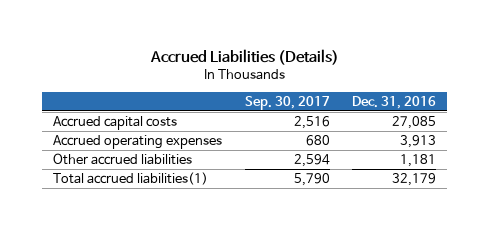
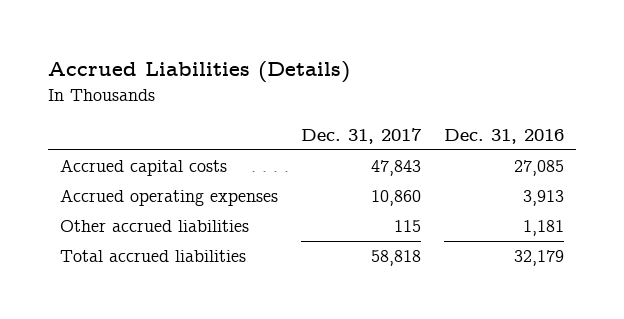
- | Sep. 30, 2017 | Dec. 31, 2016
+ | Dec. 31, 2017 | Dec. 31, 2016
- Total accrued liabilities(1) | 5,790 | 32,179
+ Total accrued liabilities | 58,818 | 32,179

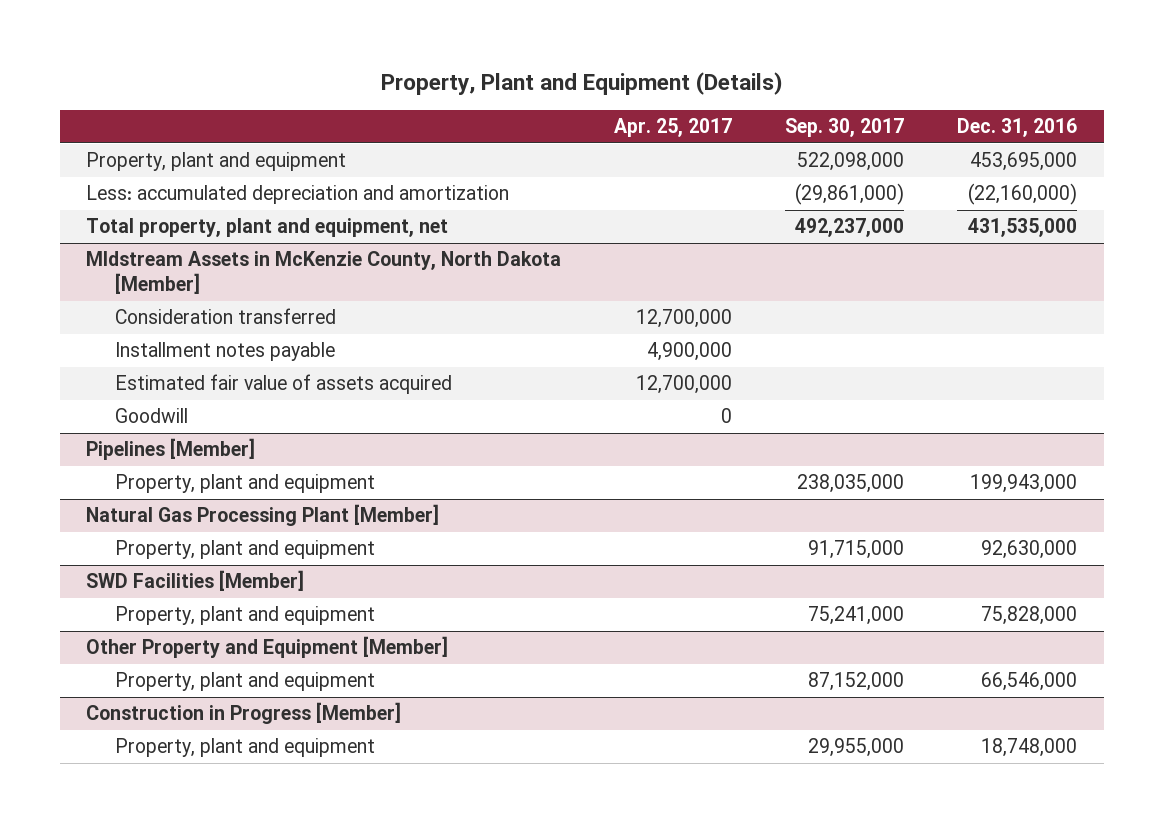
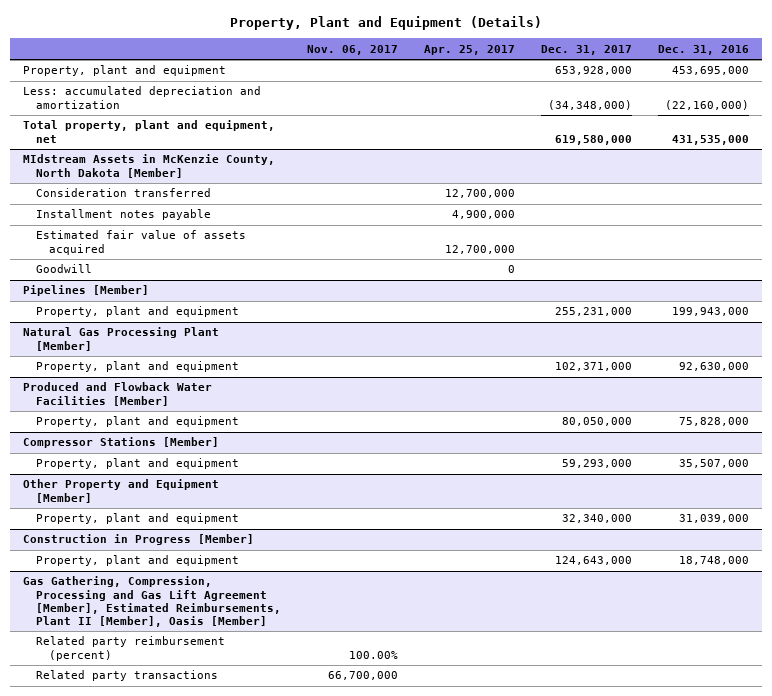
- | Apr. 25, 2017 | Sep. 30, 2017 | Dec. 31, 2016
+ | Nov. 06, 2017 | Apr. 25, 2017 | Dec. 31, 2017 | Dec. 31, 2016
- SWD Facilities [Member]
+ Produced and Flowback Water Facilities [Member]
+ Compressor Stations [Member]
+ Property, plant and equipment | | | 59,293,000 | 35,507,000
@ Other Property and Equipment [Member]
- Property, plant and equipment | | 87,152,000 | 66,546,000
+ Property, plant and equipment | | | 32,340,000 | 31,039,000
+ Gas Gathering, Compression, Processing and Gas Lift Agreement [Member], Estimated Reimbursements, Plant II [Member], Oasis [Member]
+ Related party reimbursement (percent) | 100.00% | | |
+ Related party transactions | 66,700,000 | | |

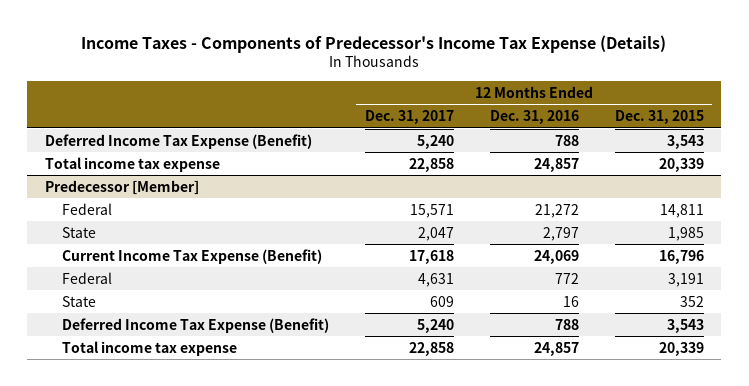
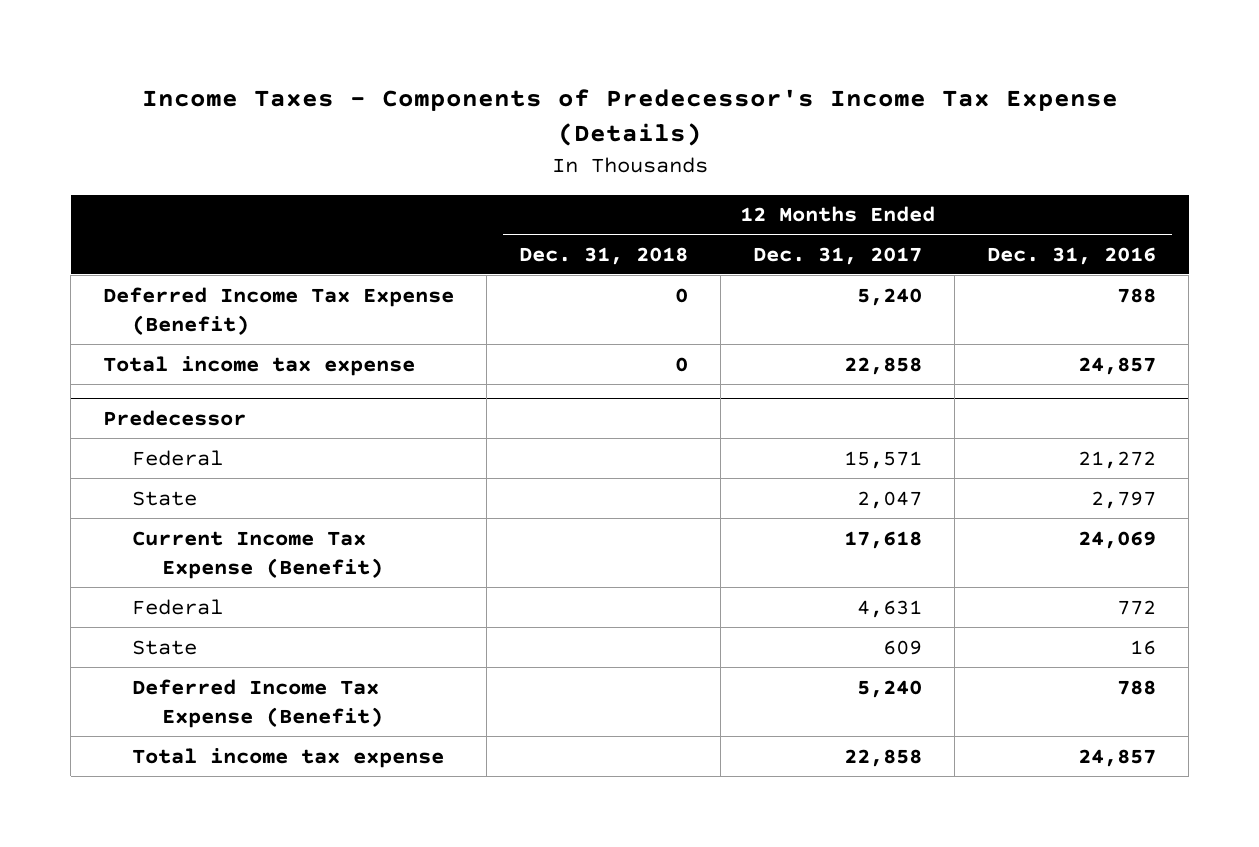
- | 12 Months Ended Dec. 31, 2017 | 12 Months Ended Dec. 31, 2016 | 12 Months Ended Dec. 31, 2015
+ | 12 Months Ended Dec. 31, 2018 | 12 Months Ended Dec. 31, 2017 | 12 Months Ended Dec. 31, 2016
- Predecessor [Member]
+ Predecessor

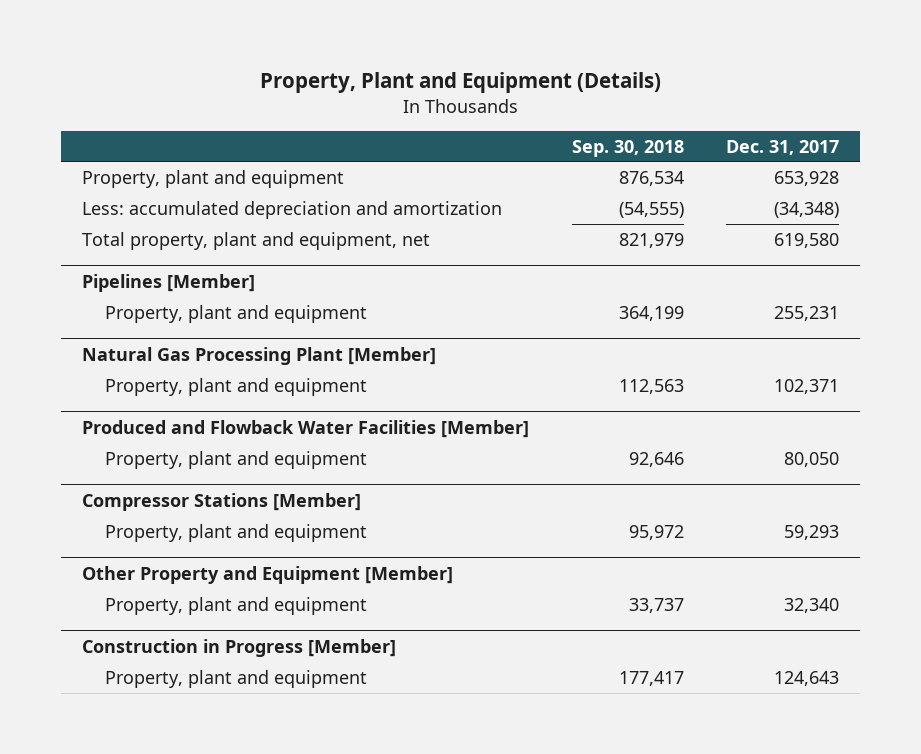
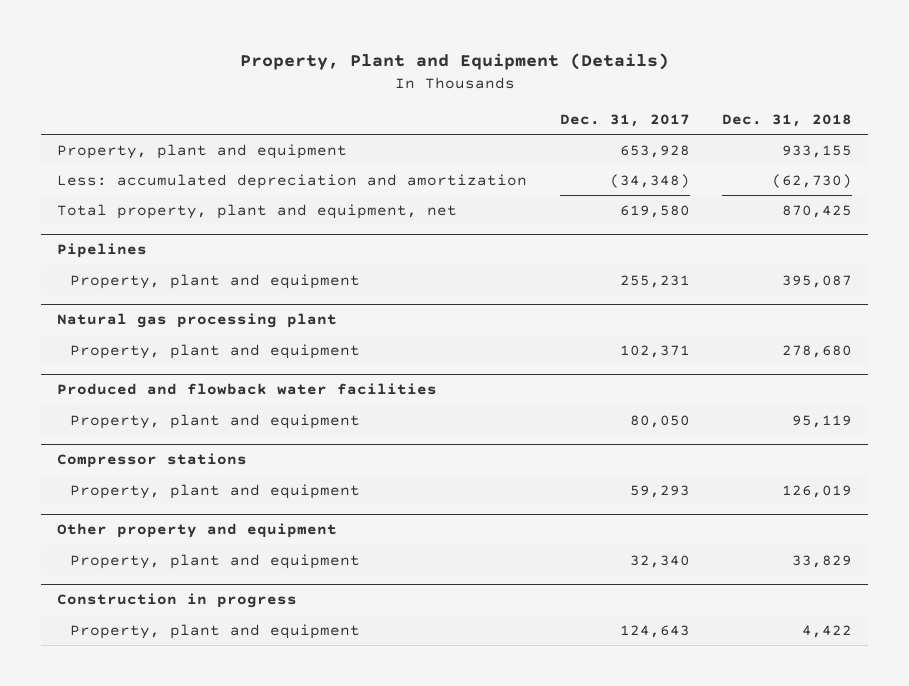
- | Sep. 30, 2018 | Dec. 31, 2017
+ | Dec. 31, 2017 | Dec. 31, 2018
- Pipelines [Member]
+ Pipelines
- Natural Gas Processing Plant [Member]
+ Natural gas processing plant
- Produced and Flowback Water Facilities [Member]
+ Produced and flowback water facilities
- Compressor Stations [Member]
+ Compressor stations
- Other Property and Equipment [Member]
+ Other property and equipment
- Construction in Progress [Member]
+ Construction in progress

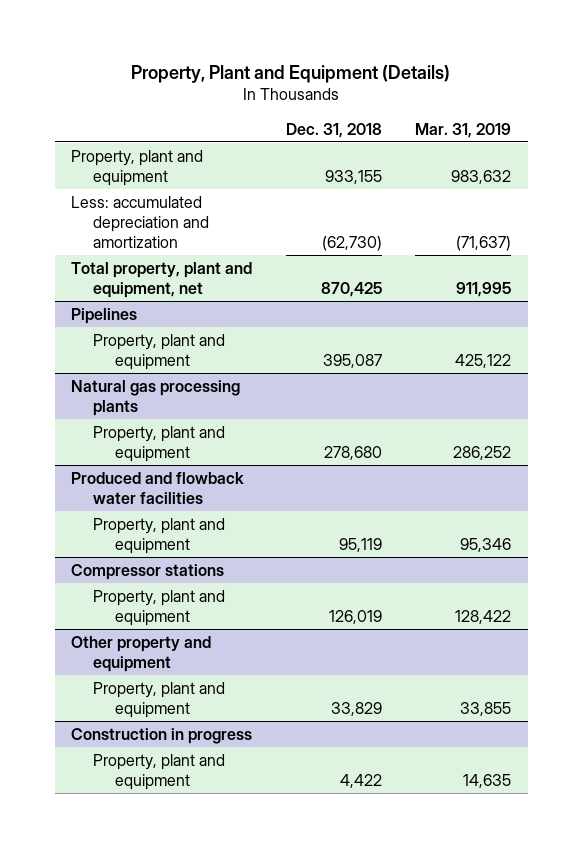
- | Dec. 31, 2017 | Dec. 31, 2018
+ | Dec. 31, 2018 | Mar. 31, 2019
- Natural gas processing plant
+ Natural gas processing plants

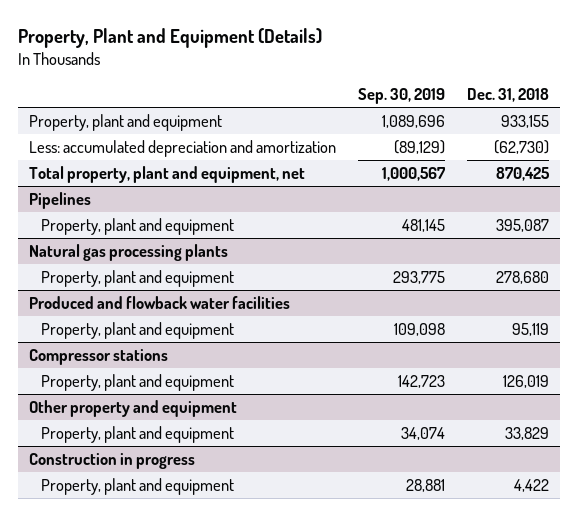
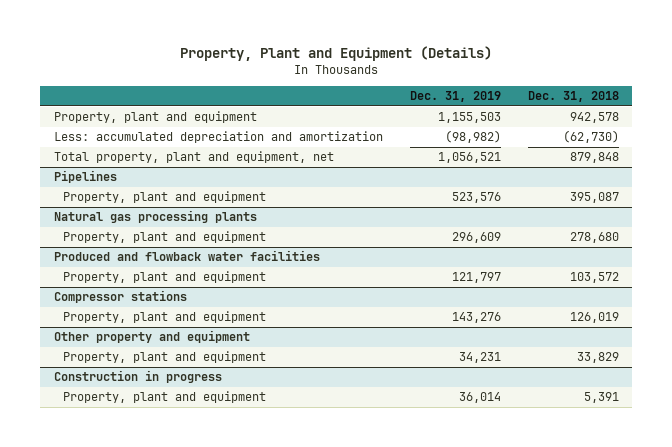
- | Sep. 30, 2019 | Dec. 31, 2018
+ | Dec. 31, 2019 | Dec. 31, 2018
- Property, plant and equipment | 1,089,696 | 933,155
+ Property, plant and equipment | 1,155,503 | 942,578
- Total property, plant and equipment, net | 1,000,567 | 870,425
+ Total property, plant and equipment, net | 1,056,521 | 879,848
@ Produced and flowback water facilities
- Property, plant and equipment | 109,098 | 95,119
+ Property, plant and equipment | 121,797 | 103,572
@ Construction in progress
- Property, plant and equipment | 28,881 | 4,422
+ Property, plant and equipment | 36,014 | 5,391

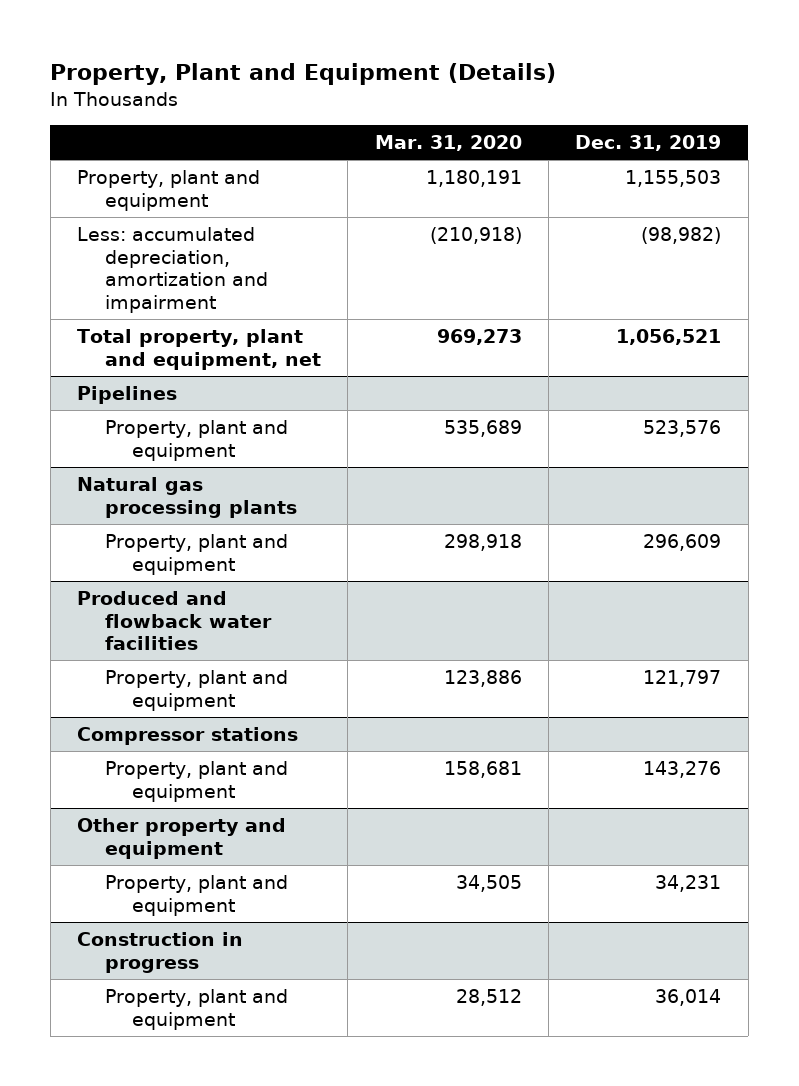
- | Dec. 31, 2019 | Dec. 31, 2018
+ | Mar. 31, 2020 | Dec. 31, 2019
- Less: accumulated depreciation and amortization | (98,982) | (62,730)
+ Less: accumulated depreciation, amortization and impairment | (210,918) | (98,982)

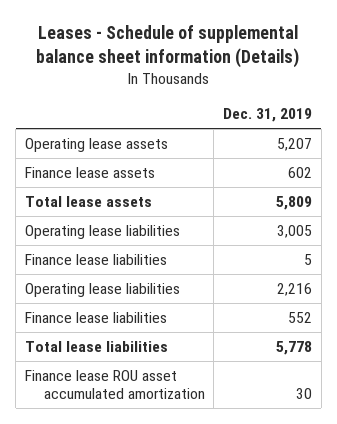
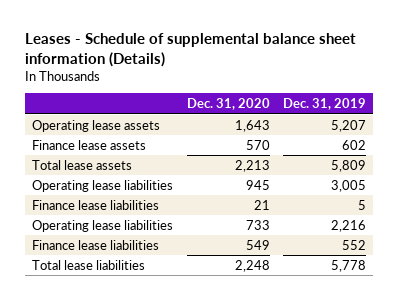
- | Dec. 31, 2019
+ | Dec. 31, 2020 | Dec. 31, 2019
- Finance lease ROU asset accumulated amortization | 30

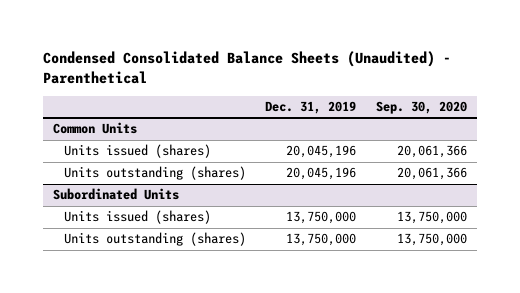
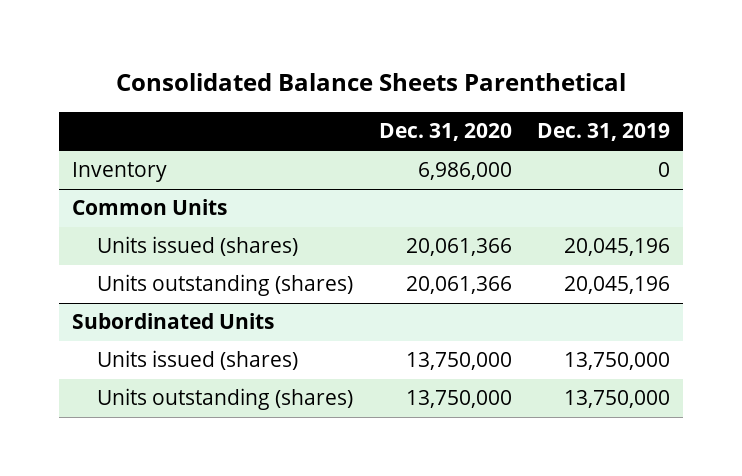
- Condensed Consolidated Balance Sheets (Unaudited) - Parenthetical
+ Consolidated Balance Sheets Parenthetical
- | Dec. 31, 2019 | Sep. 30, 2020
+ | Dec. 31, 2020 | Dec. 31, 2019
+ Inventory | 6,986,000 | 0

